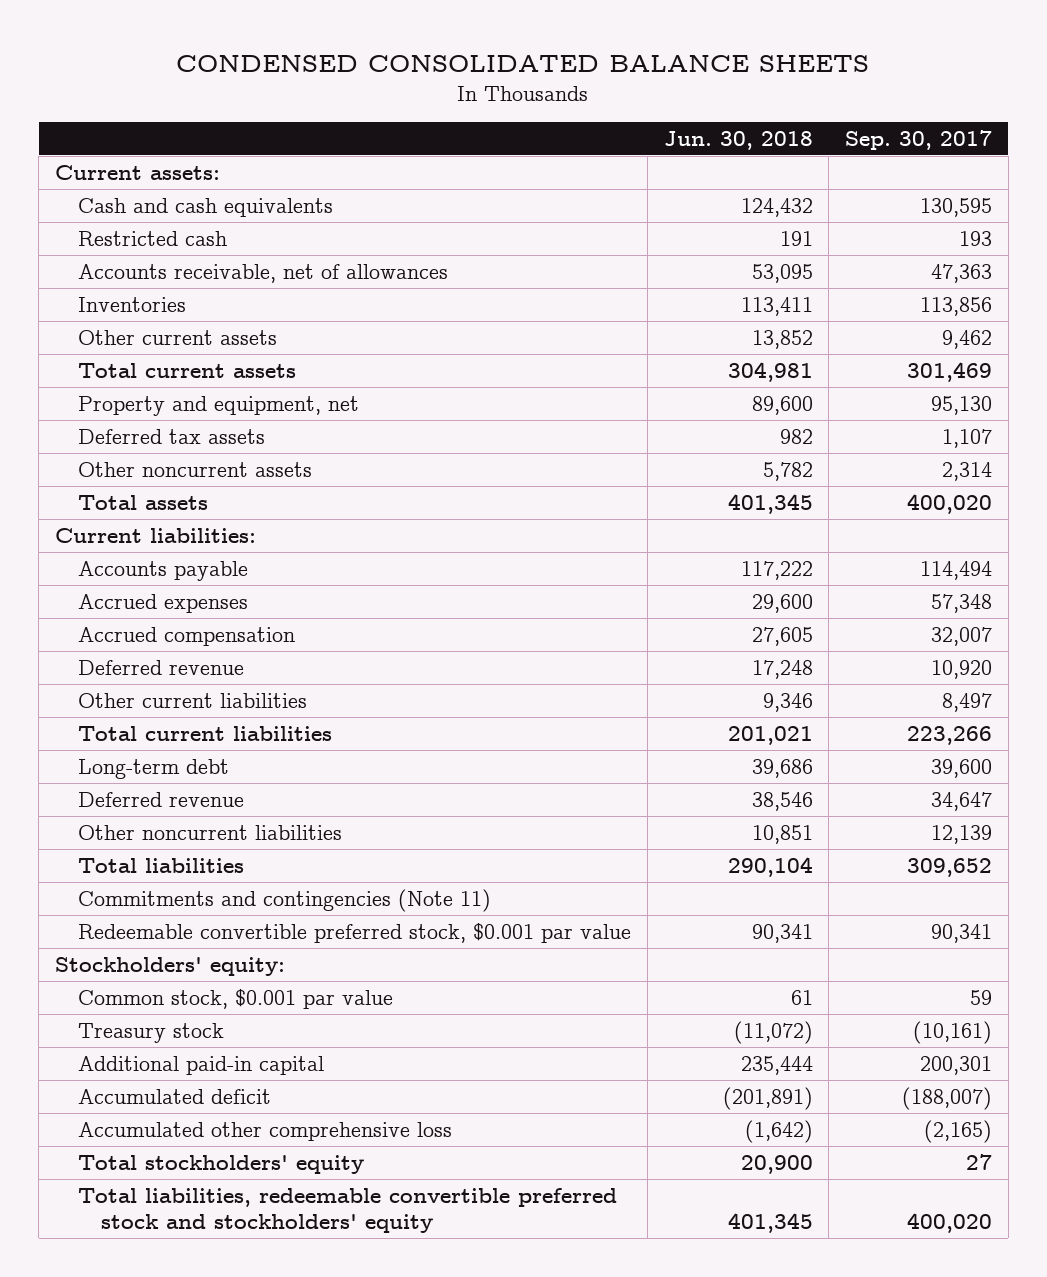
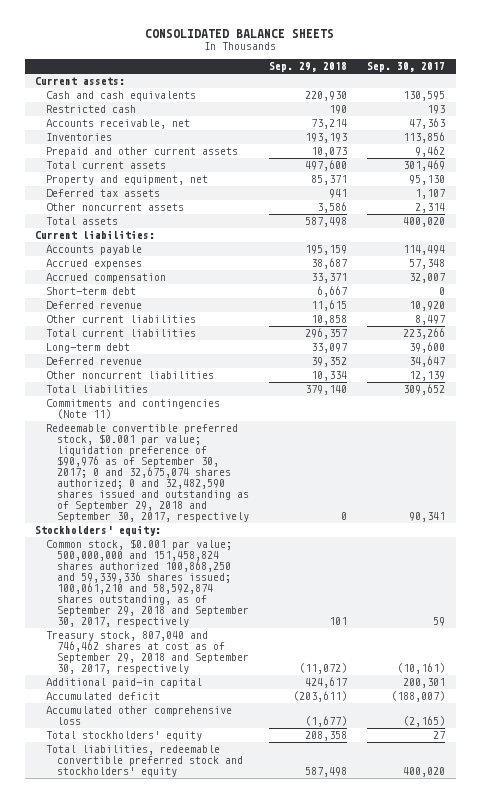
- CONDENSED CONSOLIDATED BALANCE SHEETS
+ CONSOLIDATED BALANCE SHEETS
- | Jun. 30, 2018 | Sep. 30, 2017
+ | Sep. 29, 2018 | Sep. 30, 2017
- Accounts receivable, net of allowances | 53,095 | 47,363
+ Accounts receivable, net | 73,214 | 47,363
- Other current assets | 13,852 | 9,462
+ Prepaid and other current assets | 10,073 | 9,462
+ Short-term debt | 6,667 | 0
- Redeemable convertible preferred stock, $0.001 par value | 90,341 | 90,341
+ Redeemable convertible preferred stock, $0.001 par value; liquidation preference of $90,976 as of September 30, 2017; 0 and 32,675,074 shares authorized; 0 and 32,482,590 shares issued and outstanding as of September 29, 2018 and September 30, 2017, respectively | 0 | 90,341
- Common stock, $0.001 par value | 61 | 59
- Treasury stock | (11,072) | (10,161)
+ Common stock, $0.001 par value; 500,000,000 and 151,458,824 shares authorized 100,868,250 and 59,339,336 shares issued; 100,061,210 and 58,592,874 shares outstanding, as of September 29, 2018 and September 30, 2017, respectively | 101 | 59
+ Treasury stock, 807,040 and 746,462 shares at cost as of September 29, 2018 and September 30, 2017, respectively | (11,072) | (10,161)

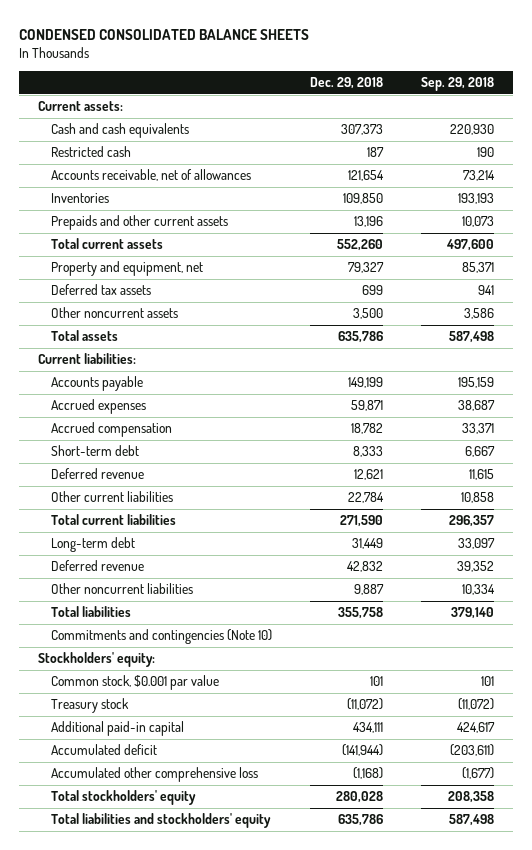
- CONSOLIDATED BALANCE SHEETS
+ CONDENSED CONSOLIDATED BALANCE SHEETS
- | Sep. 29, 2018 | Sep. 30, 2017
+ | Dec. 29, 2018 | Sep. 29, 2018
- Accounts receivable, net | 73,214 | 47,363
+ Accounts receivable, net of allowances | 121,654 | 73,214
- Prepaid and other current assets | 10,073 | 9,462
+ Prepaids and other current assets | 13,196 | 10,073
- Commitments and contingencies (Note 11)
- Redeemable convertible preferred stock, $0.001 par value; liquidation preference of $90,976 as of September 30, 2017; 0 and 32,675,074 shares authorized; 0 and 32,482,590 shares issued and outstanding as of September 29, 2018 and September 30, 2017, respectively | 0 | 90,341
+ Commitments and contingencies (Note 10)
- Common stock, $0.001 par value; 500,000,000 and 151,458,824 shares authorized 100,868,250 and 59,339,336 shares issued; 100,061,210 and 58,592,874 shares outstanding, as of September 29, 2018 and September 30, 2017, respectively | 101 | 59
- Treasury stock, 807,040 and 746,462 shares at cost as of September 29, 2018 and September 30, 2017, respectively | (11,072) | (10,161)
+ Common stock, $0.001 par value | 101 | 101
+ Treasury stock | (11,072) | (11,072)
- Total liabilities, redeemable convertible preferred stock and stockholders' equity | 587,498 | 400,020
+ Total liabilities and stockholders' equity | 635,786 | 587,498

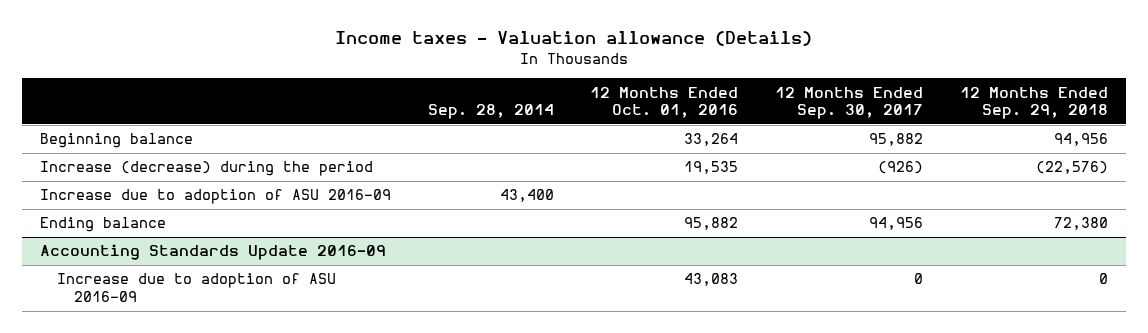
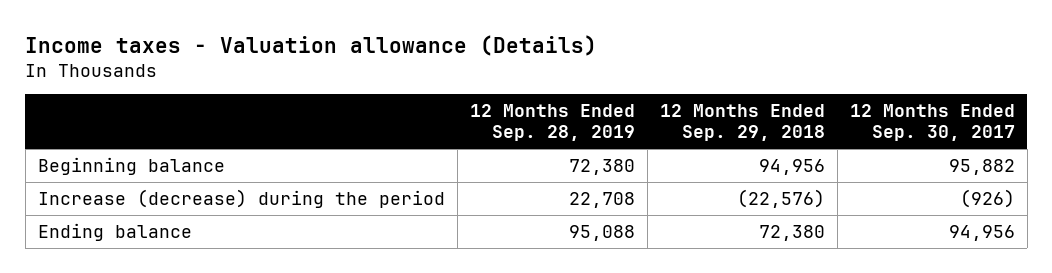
- | Sep. 28, 2014 | 12 Months Ended Oct. 01, 2016 | 12 Months Ended Sep. 30, 2017 | 12 Months Ended Sep. 29, 2018
+ | 12 Months Ended Sep. 28, 2019 | 12 Months Ended Sep. 29, 2018 | 12 Months Ended Sep. 30, 2017
- Increase due to adoption of ASU 2016-09 | 43,400 | | |
- Accounting Standards Update 2016-09
- Increase due to adoption of ASU 2016-09 | | 43,083 | 0 | 0

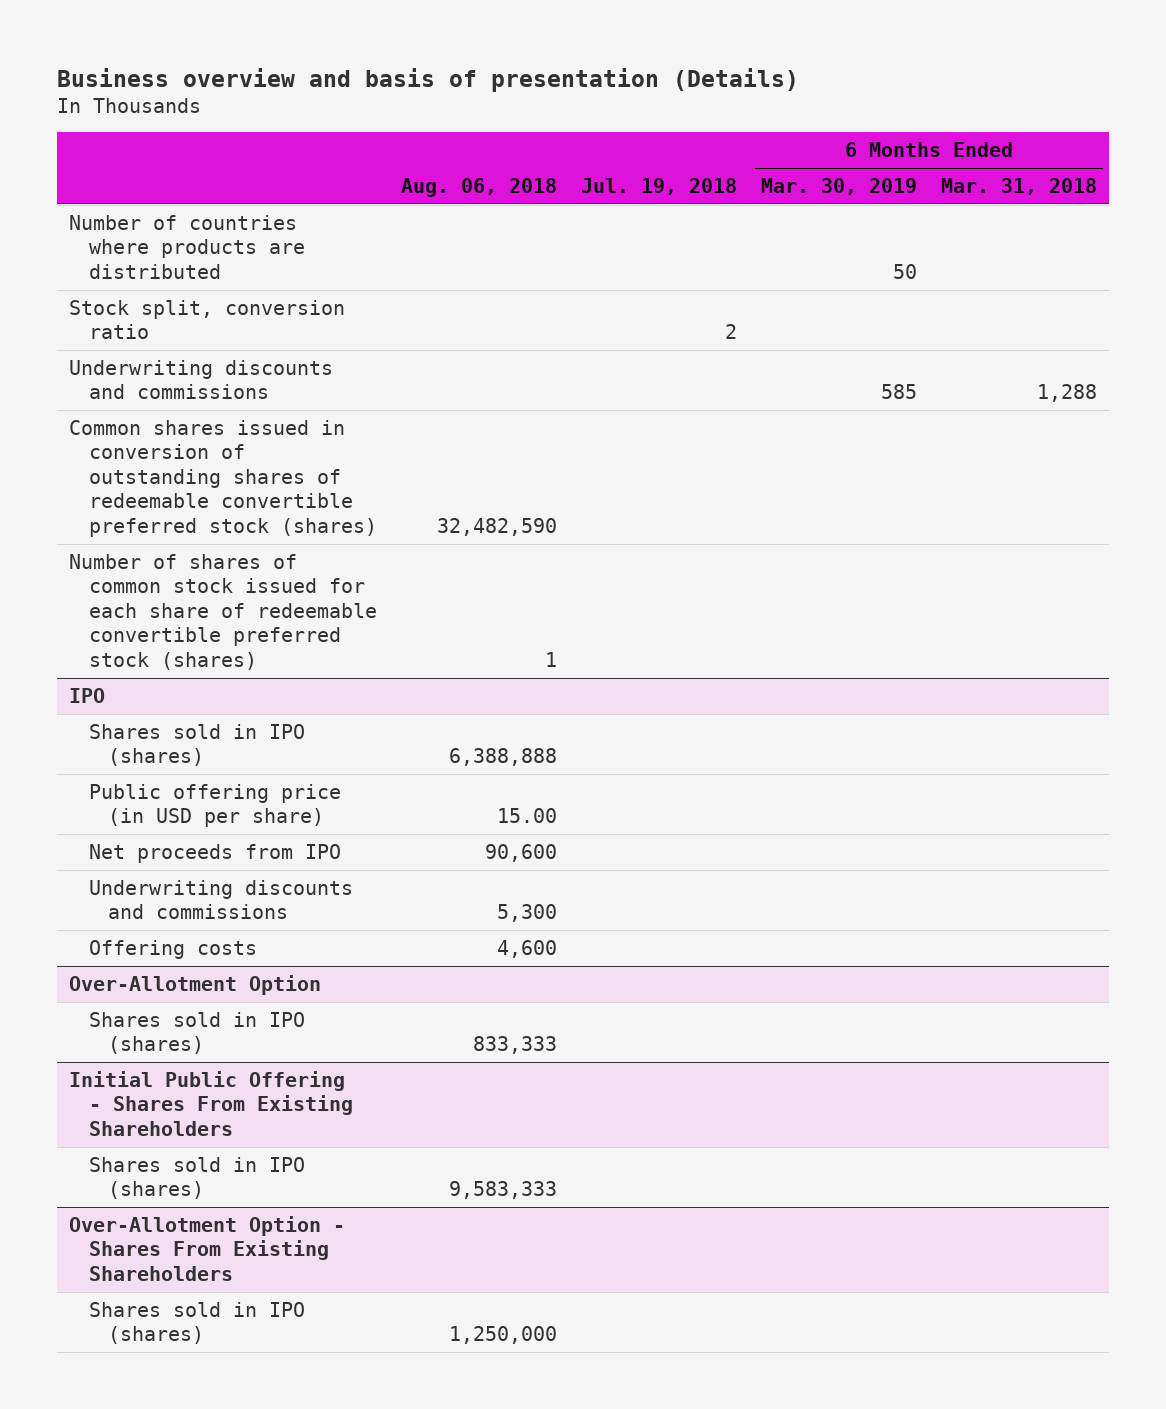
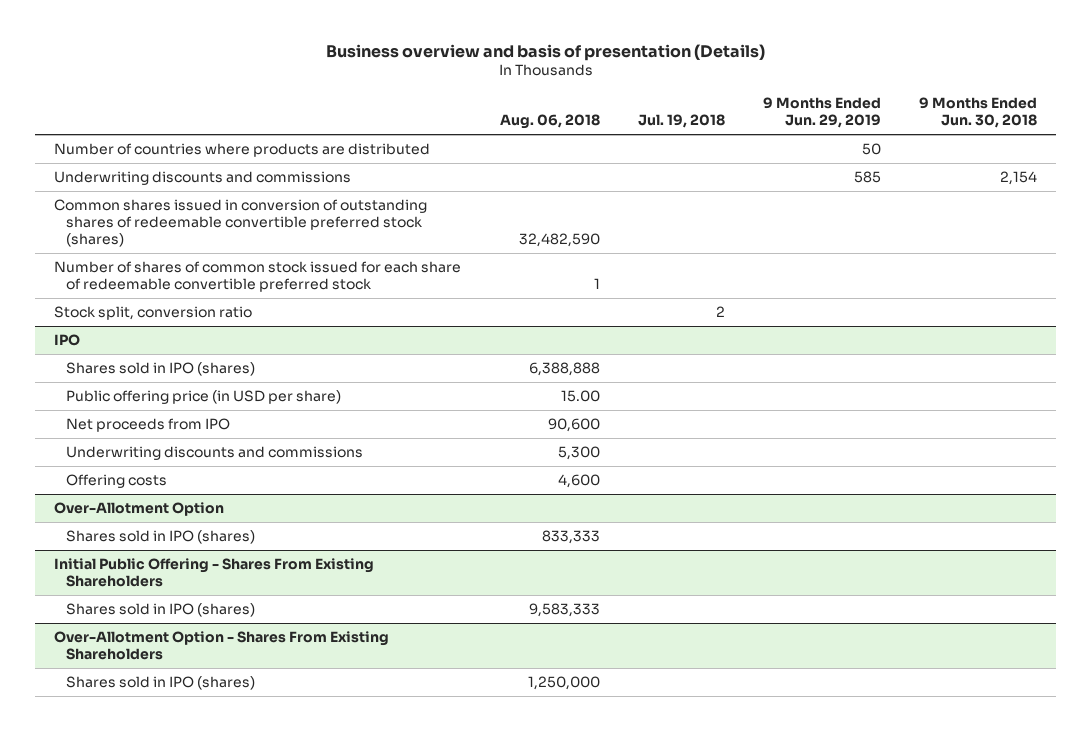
- | Aug. 06, 2018 | Jul. 19, 2018 | 6 Months Ended Mar. 30, 2019 | 6 Months Ended Mar. 31, 2018
+ | Aug. 06, 2018 | Jul. 19, 2018 | 9 Months Ended Jun. 29, 2019 | 9 Months Ended Jun. 30, 2018
- Number of shares of common stock issued for each share of redeemable convertible preferred stock (shares) | 1 | | |
+ Number of shares of common stock issued for each share of redeemable convertible preferred stock | 1 | | |
moved down: Stock split, conversion ratio | | 2 | |

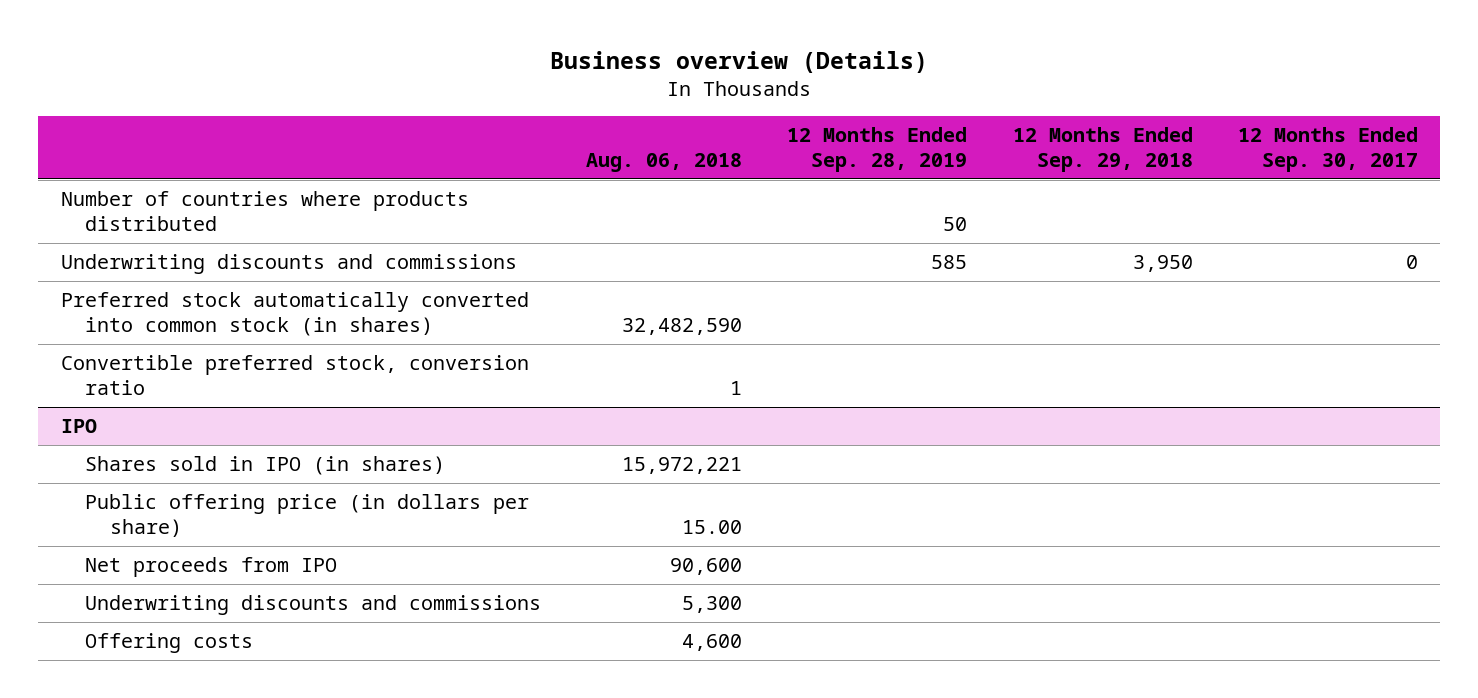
- Business overview and basis of presentation (Details)
+ Business overview (Details)
- | Aug. 06, 2018 | Jul. 19, 2018 | 9 Months Ended Jun. 29, 2019 | 9 Months Ended Jun. 30, 2018
+ | Aug. 06, 2018 | 12 Months Ended Sep. 28, 2019 | 12 Months Ended Sep. 29, 2018 | 12 Months Ended Sep. 30, 2017
- Number of countries where products are distributed | | | 50 |
+ Number of countries where products distributed | | 50 | |
- Common shares issued in conversion of outstanding shares of redeemable convertible preferred stock (shares) | 32,482,590 | | |
- Number of shares of common stock issued for each share of redeemable convertible preferred stock | 1 | | |
- Stock split, conversion ratio | | 2 | |
+ Preferred stock automatically converted into common stock (in shares) | 32,482,590 | | |
+ Convertible preferred stock, conversion ratio | 1 | | |
@ IPO
- Shares sold in IPO (shares) | 6,388,888 | | |
- Public offering price (in USD per share) | 15.00 | | |
+ Shares sold in IPO (in shares) | 15,972,221 | | |
+ Public offering price (in dollars per share) | 15.00 | | |
- Over-Allotment Option
- Shares sold in IPO (shares) | 833,333 | | |
- Initial Public Offering - Shares From Existing Shareholders
- Shares sold in IPO (shares) | 9,583,333 | | |
- Over-Allotment Option - Shares From Existing Shareholders
- Shares sold in IPO (shares) | 1,250,000 | | |

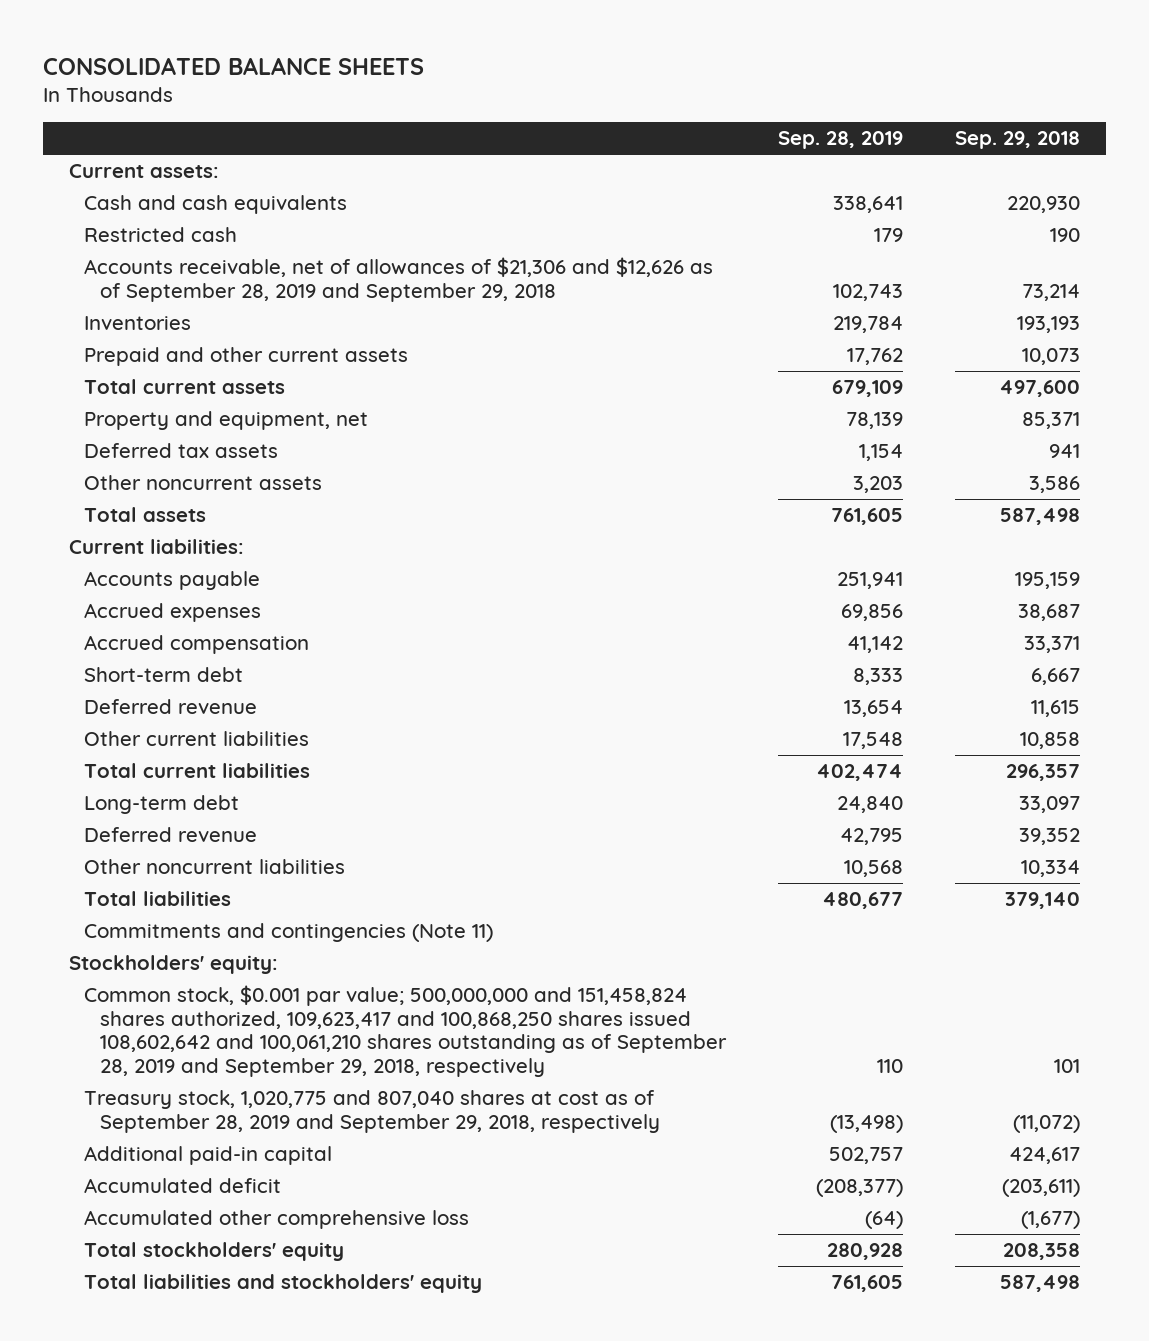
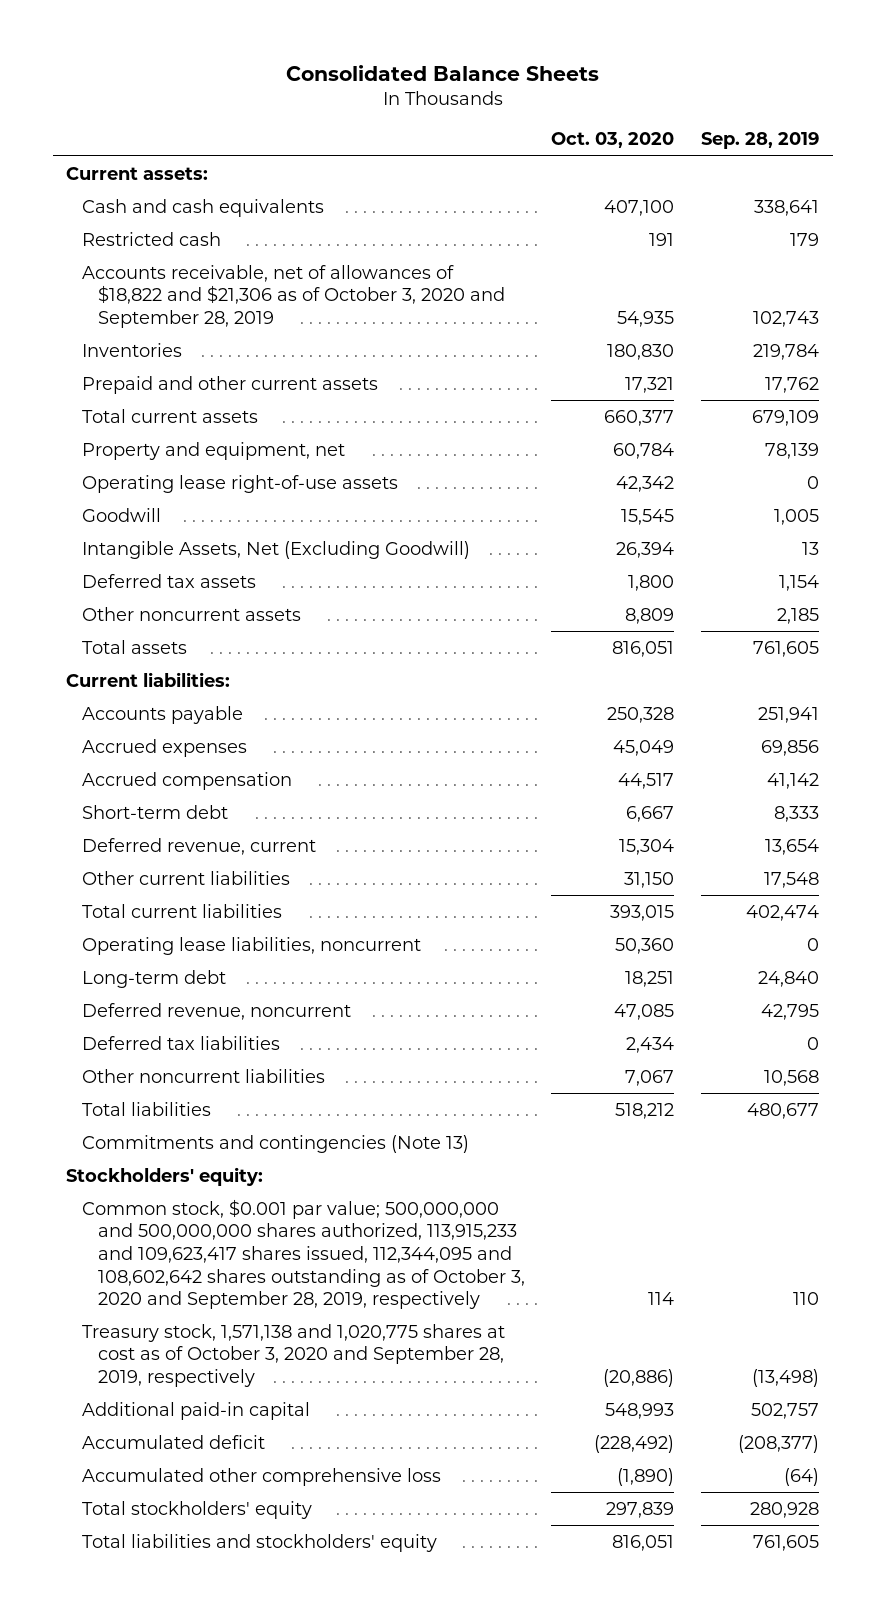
- CONSOLIDATED BALANCE SHEETS
+ Consolidated Balance Sheets
- | Sep. 28, 2019 | Sep. 29, 2018
+ | Oct. 03, 2020 | Sep. 28, 2019
- Accounts receivable, net of allowances of $21,306 and $12,626 as of September 28, 2019 and September 29, 2018 | 102,743 | 73,214
+ Accounts receivable, net of allowances of $18,822 and $21,306 as of October 3, 2020 and September 28, 2019 | 54,935 | 102,743
+ Operating lease right-of-use assets | 42,342 | 0
+ Goodwill | 15,545 | 1,005
+ Intangible Assets, Net (Excluding Goodwill) | 26,394 | 13
- Other noncurrent assets | 3,203 | 3,586
+ Other noncurrent assets | 8,809 | 2,185
- Deferred revenue | 13,654 | 11,615
+ Deferred revenue, current | 15,304 | 13,654
+ Operating lease liabilities, noncurrent | 50,360 | 0
- Deferred revenue | 42,795 | 39,352
+ Deferred revenue, noncurrent | 47,085 | 42,795
+ Deferred tax liabilities | 2,434 | 0
- Commitments and contingencies (Note 11)
+ Commitments and contingencies (Note 13)
- Common stock, $0.001 par value; 500,000,000 and 151,458,824 shares authorized, 109,623,417 and 100,868,250 shares issued 108,602,642 and 100,061,210 shares outstanding as of September 28, 2019 and September 29, 2018, respectively | 110 | 101
- Treasury stock, 1,020,775 and 807,040 shares at cost as of September 28, 2019 and September 29, 2018, respectively | (13,498) | (11,072)
+ Common stock, $0.001 par value; 500,000,000 and 500,000,000 shares authorized, 113,915,233 and 109,623,417 shares issued, 112,344,095 and 108,602,642 shares outstanding as of October 3, 2020 and September 28, 2019, respectively | 114 | 110
+ Treasury stock, 1,571,138 and 1,020,775 shares at cost as of October 3, 2020 and September 28, 2019, respectively | (20,886) | (13,498)

